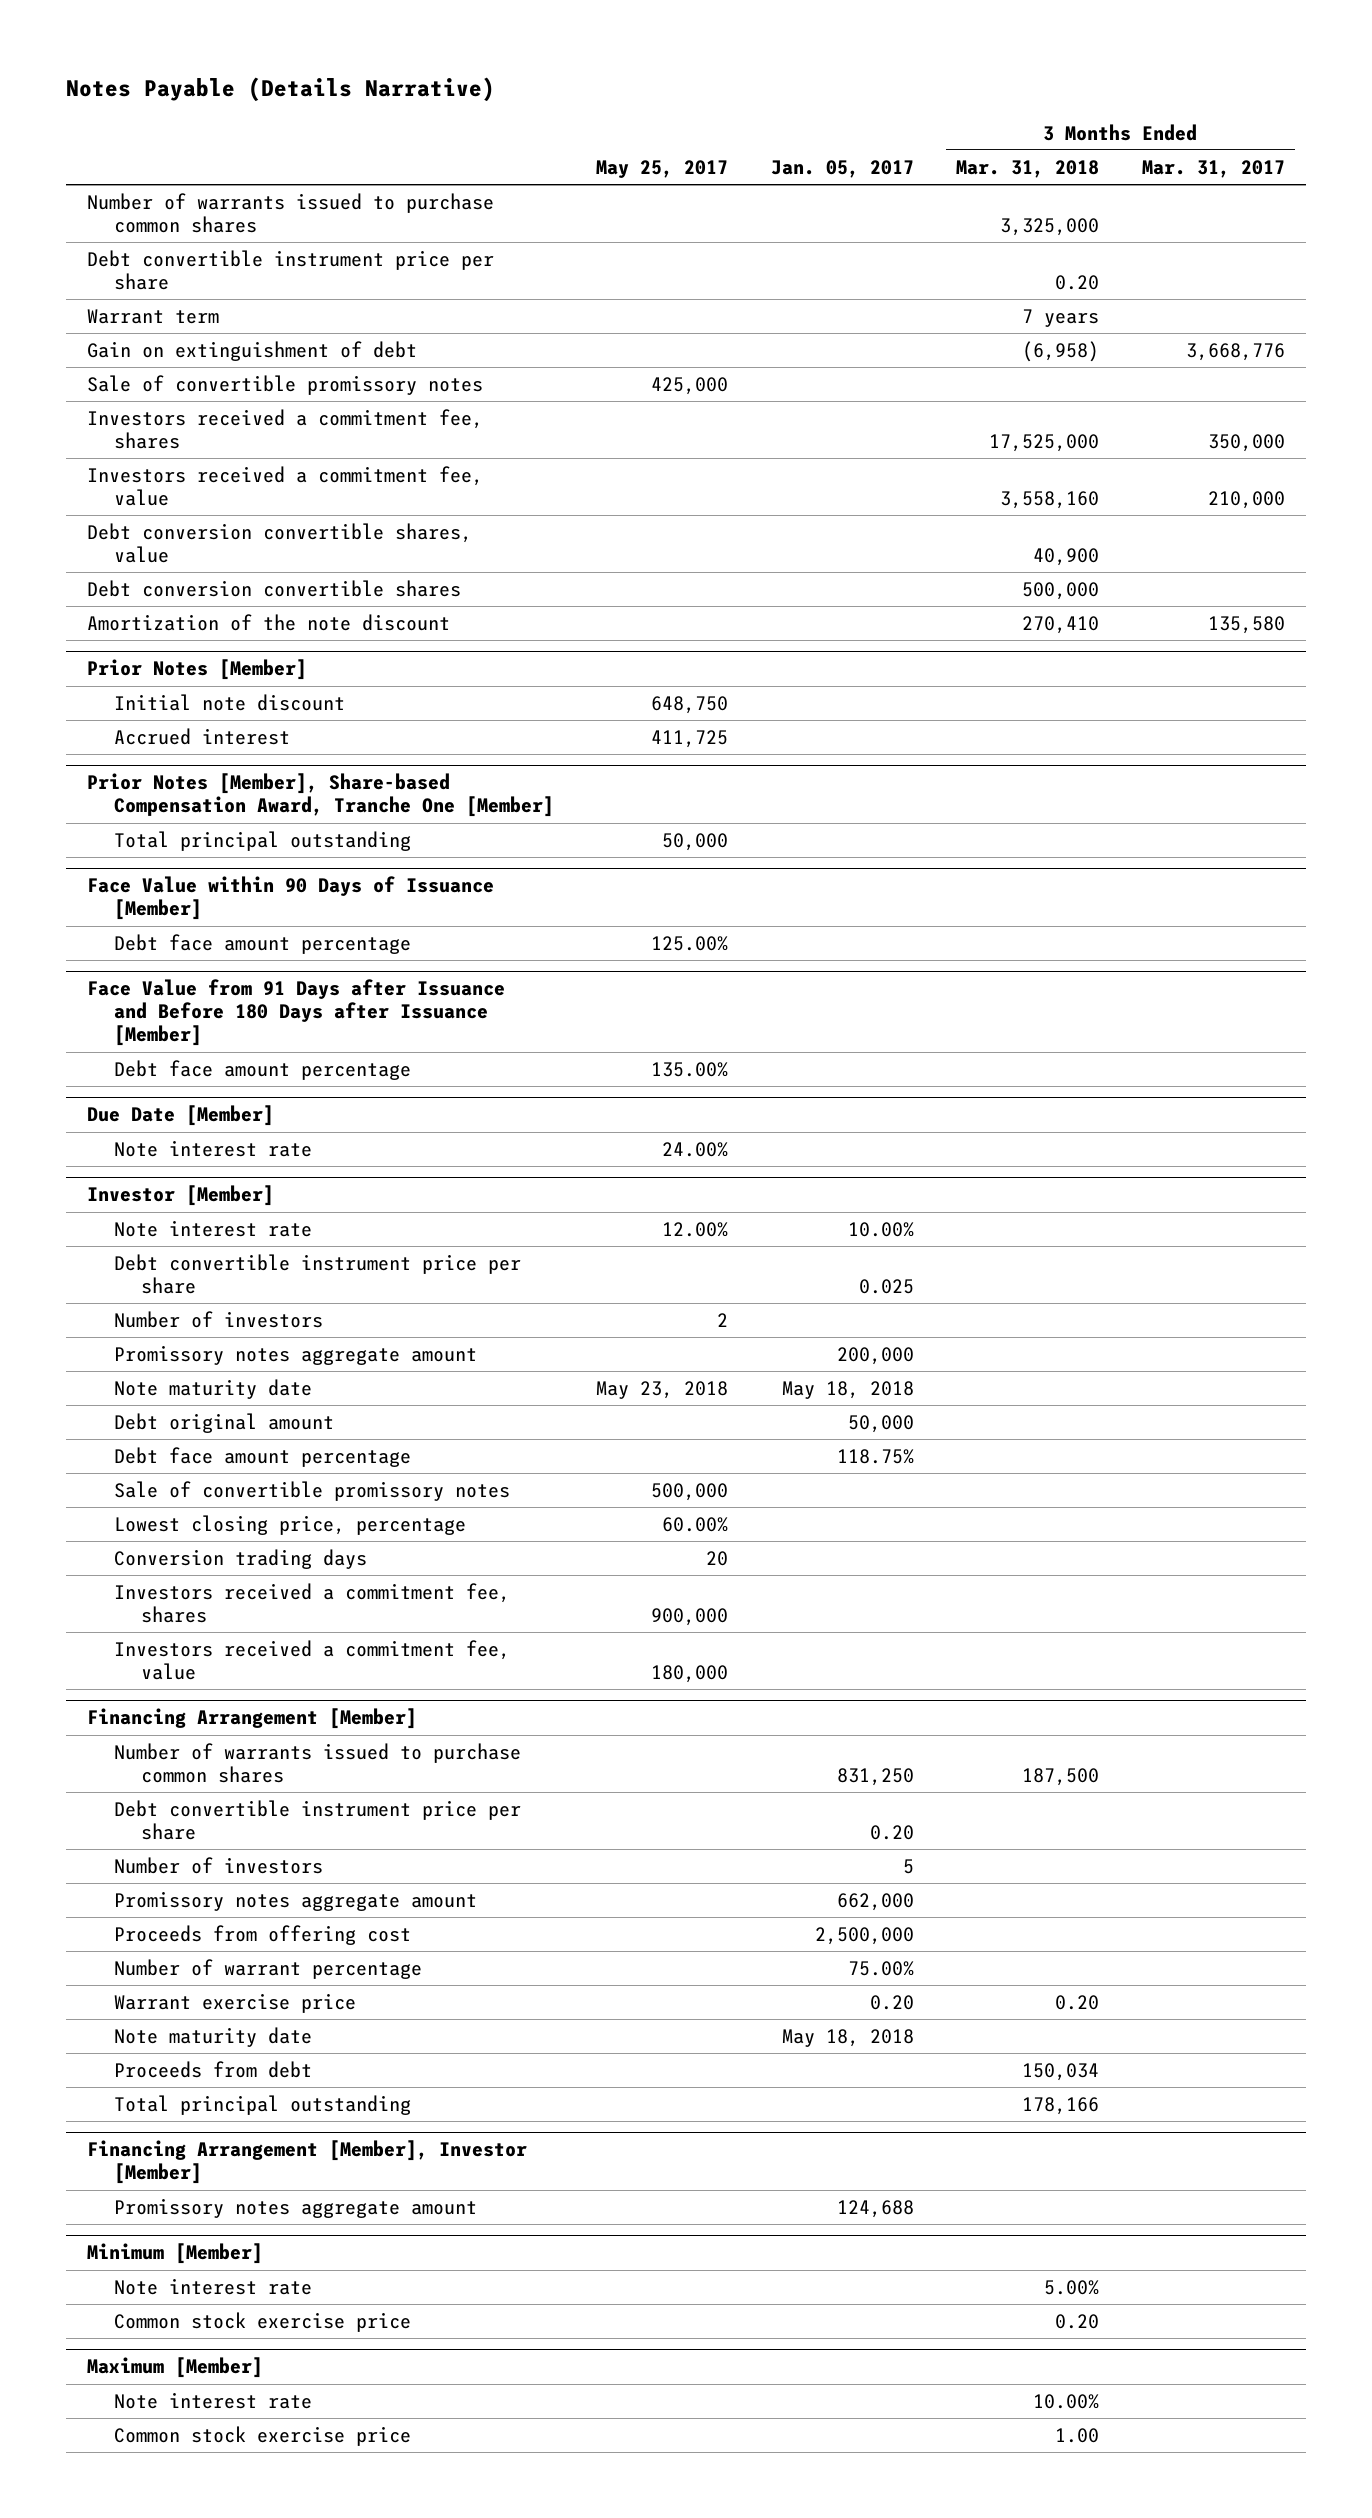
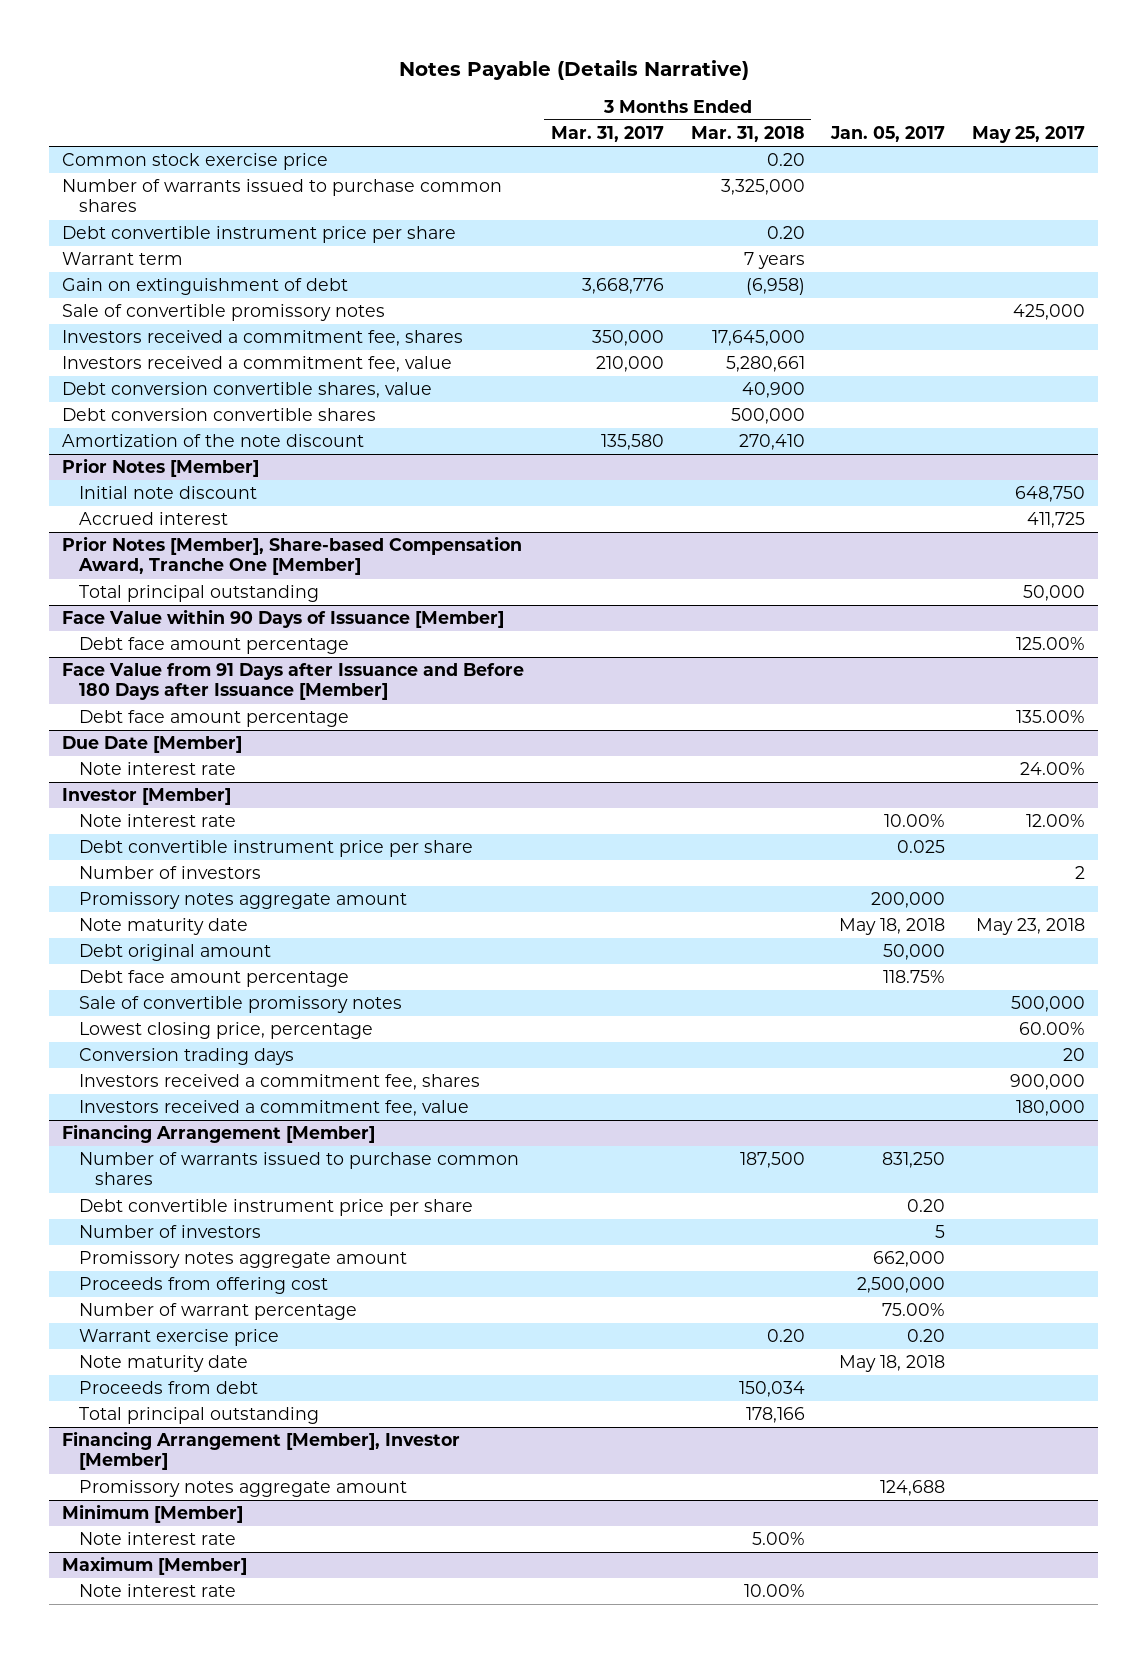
- | May 25, 2017 | Jan. 05, 2017 | 3 Months Ended Mar. 31, 2018 | 3 Months Ended Mar. 31, 2017
+ | 3 Months Ended Mar. 31, 2017 | 3 Months Ended Mar. 31, 2018 | Jan. 05, 2017 | May 25, 2017
+ Common stock exercise price | | 0.20 | |
- Investors received a commitment fee, shares | | | 17,525,000 | 350,000
- Investors received a commitment fee, value | | | 3,558,160 | 210,000
+ Investors received a commitment fee, shares | 350,000 | 17,645,000 | |
+ Investors received a commitment fee, value | 210,000 | 5,280,661 | |
@ Minimum [Member]
- Common stock exercise price | | | 0.20 |
@ Maximum [Member]
- Common stock exercise price | | | 1.00 |

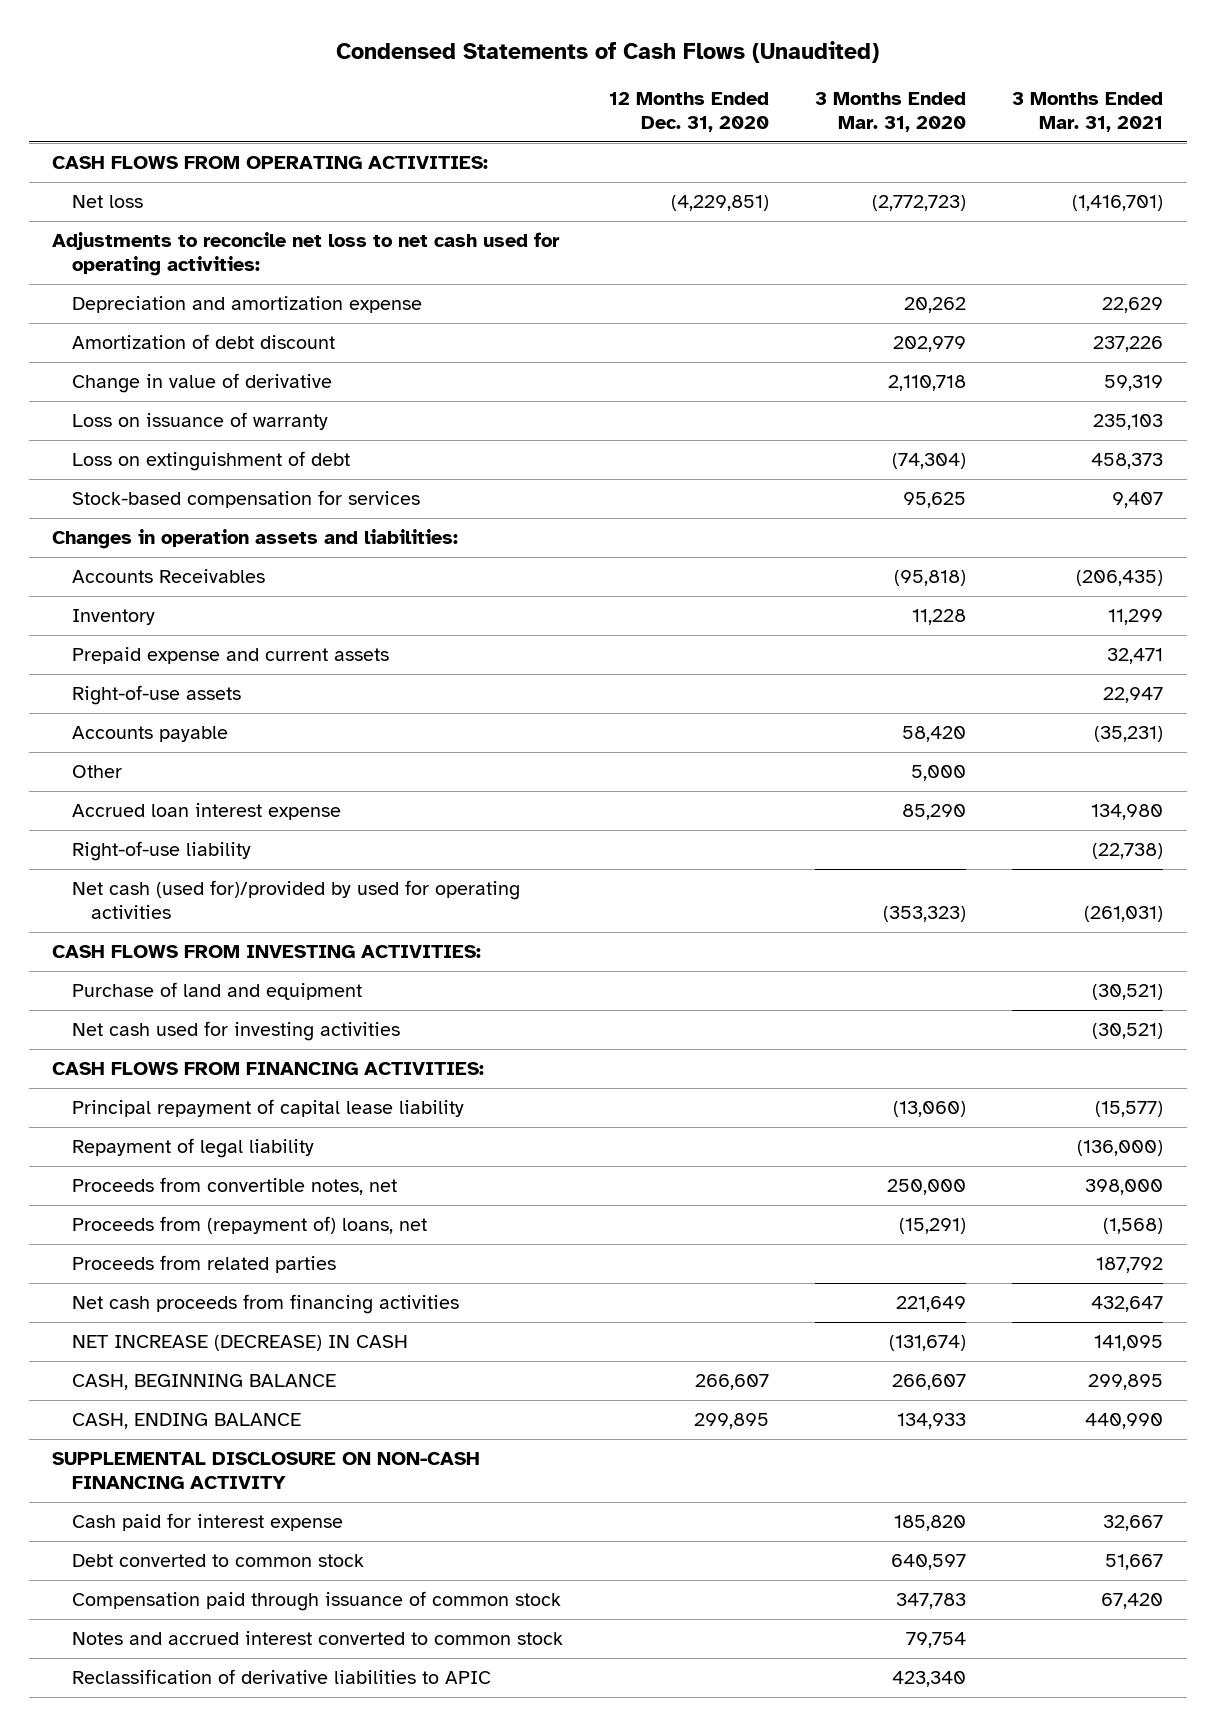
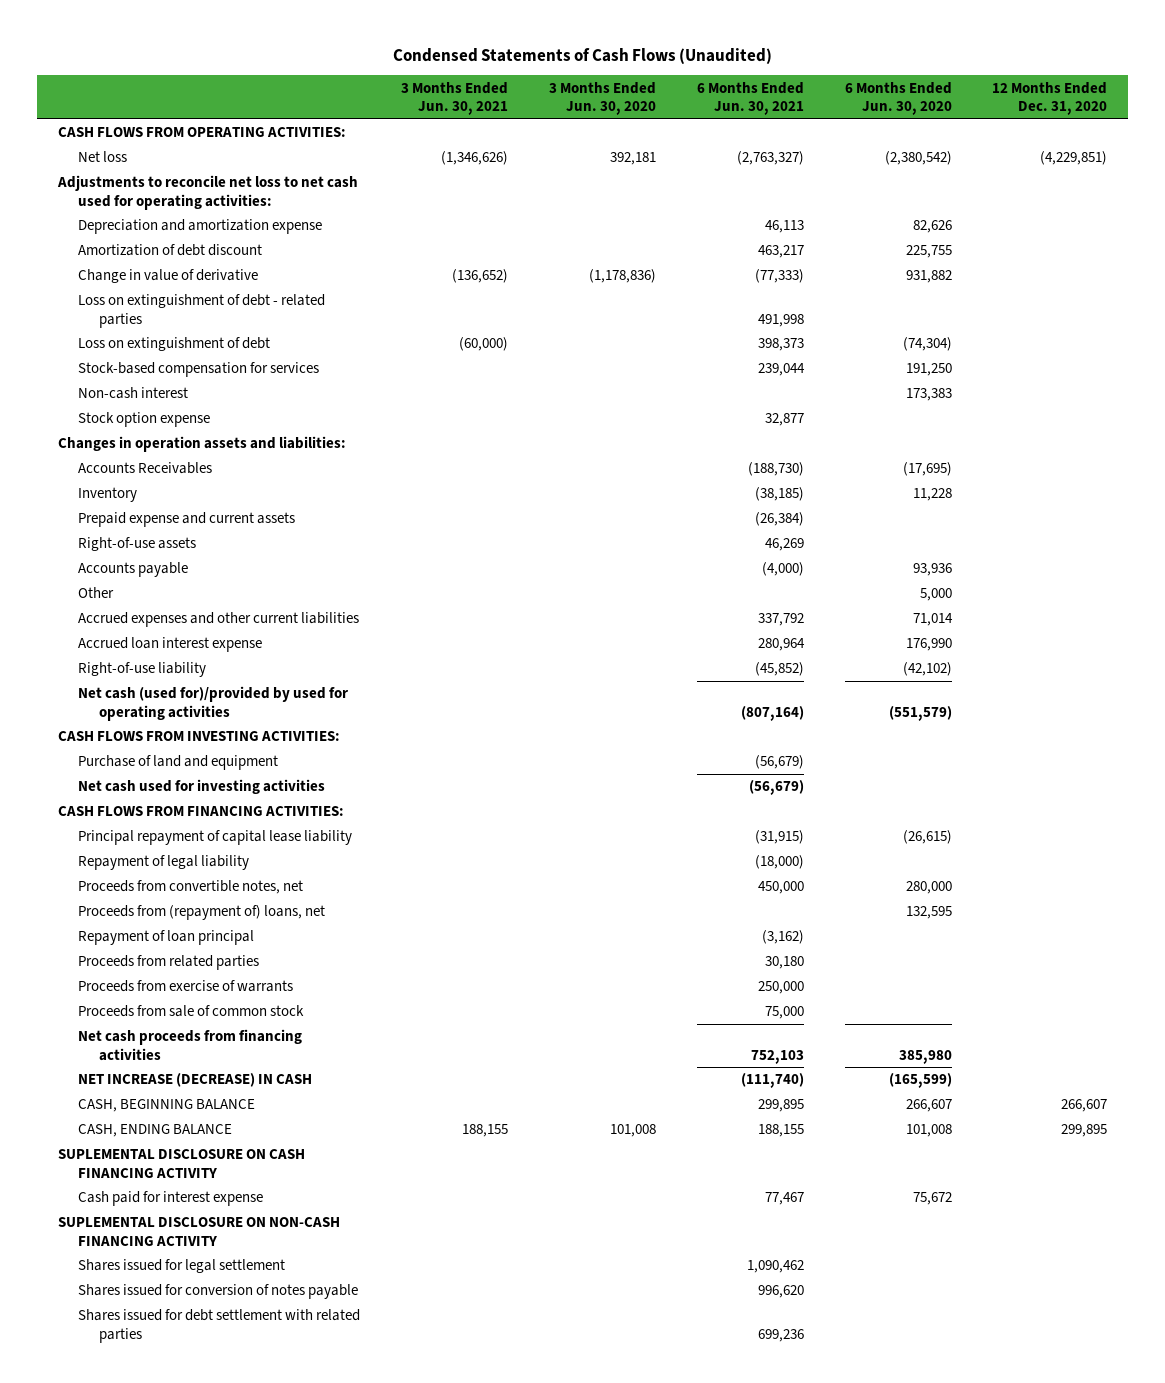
- | 12 Months Ended Dec. 31, 2020 | 3 Months Ended Mar. 31, 2020 | 3 Months Ended Mar. 31, 2021
+ | 3 Months Ended Jun. 30, 2021 | 3 Months Ended Jun. 30, 2020 | 6 Months Ended Jun. 30, 2021 | 6 Months Ended Jun. 30, 2020 | 12 Months Ended Dec. 31, 2020
- Loss on issuance of warranty | | | 235,103
+ Loss on extinguishment of debt - related parties | | | 491,998 | |
+ Non-cash interest | | | | 173,383 |
+ Stock option expense | | | 32,877 | |
+ Accrued expenses and other current liabilities | | | 337,792 | 71,014 |
+ Repayment of loan principal | | | (3,162) | |
+ Proceeds from exercise of warrants | | | 250,000 | |
+ Proceeds from sale of common stock | | | 75,000 | |
- SUPPLEMENTAL DISCLOSURE ON NON-CASH FINANCING ACTIVITY
+ SUPLEMENTAL DISCLOSURE ON CASH FINANCING ACTIVITY
- Debt converted to common stock | | 640,597 | 51,667
- Compensation paid through issuance of common stock | | 347,783 | 67,420
- Notes and accrued interest converted to common stock | | 79,754 |
- Reclassification of derivative liabilities to APIC | | 423,340 |
+ SUPLEMENTAL DISCLOSURE ON NON-CASH FINANCING ACTIVITY
+ Shares issued for legal settlement | | | 1,090,462 | |
+ Shares issued for conversion of notes payable | | | 996,620 | |
+ Shares issued for debt settlement with related parties | | | 699,236 | |

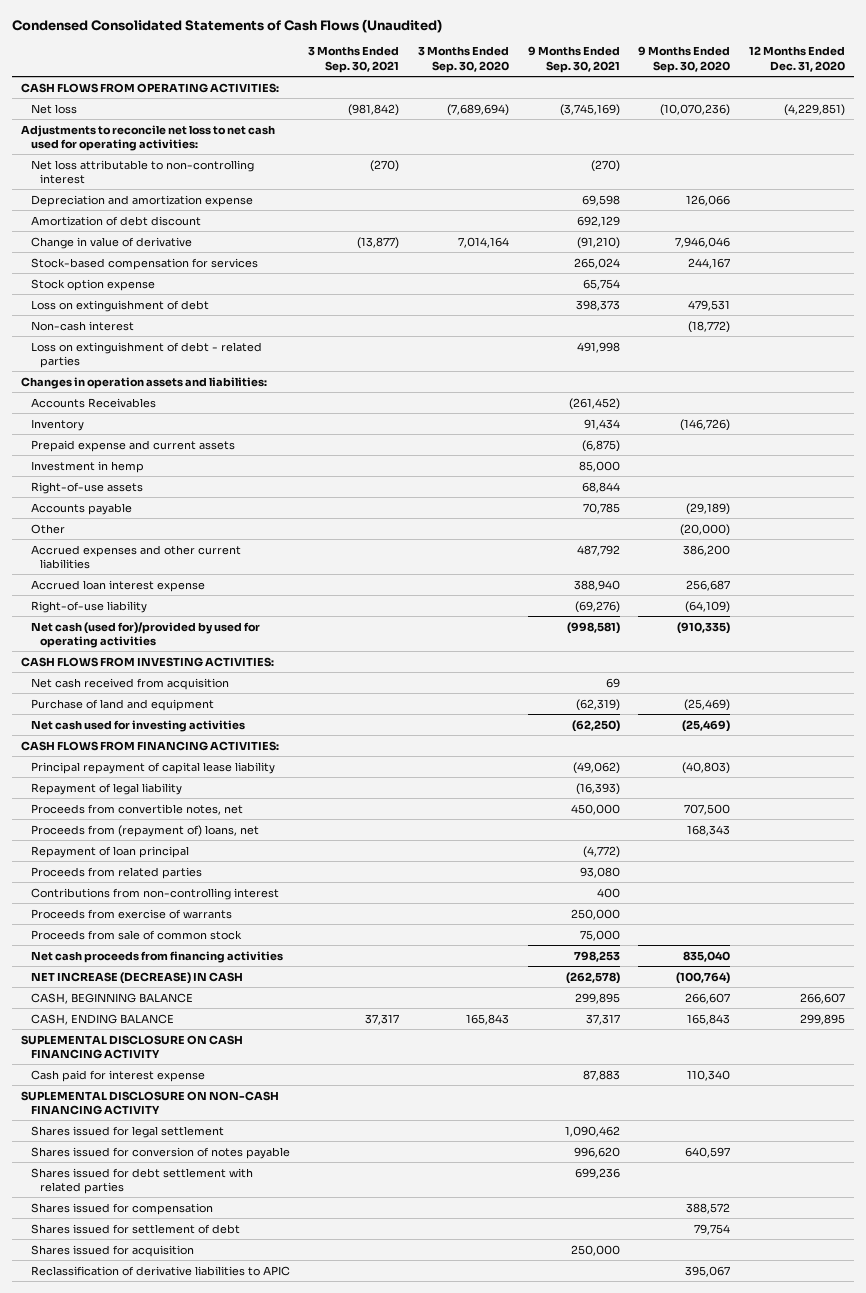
- Condensed Statements of Cash Flows (Unaudited)
+ Condensed Consolidated Statements of Cash Flows (Unaudited)
- | 3 Months Ended Jun. 30, 2021 | 3 Months Ended Jun. 30, 2020 | 6 Months Ended Jun. 30, 2021 | 6 Months Ended Jun. 30, 2020 | 12 Months Ended Dec. 31, 2020
+ | 3 Months Ended Sep. 30, 2021 | 3 Months Ended Sep. 30, 2020 | 9 Months Ended Sep. 30, 2021 | 9 Months Ended Sep. 30, 2020 | 12 Months Ended Dec. 31, 2020
+ Net loss attributable to non-controlling interest | (270) | | (270) | |
moved down: Loss on extinguishment of debt | | | 398,373 | 479,531 |
moved down: Non-cash interest | | | | (18,772) |
moved down: Loss on extinguishment of debt - related parties | | | 491,998 | |
+ Investment in hemp | | | 85,000 | |
+ Net cash received from acquisition | | | 69 | |
+ Contributions from non-controlling interest | | | 400 | |
+ Shares issued for compensation | | | | 388,572 |
+ Shares issued for settlement of debt | | | | 79,754 |
+ Shares issued for acquisition | | | 250,000 | |
+ Reclassification of derivative liabilities to APIC | | | | 395,067 |

